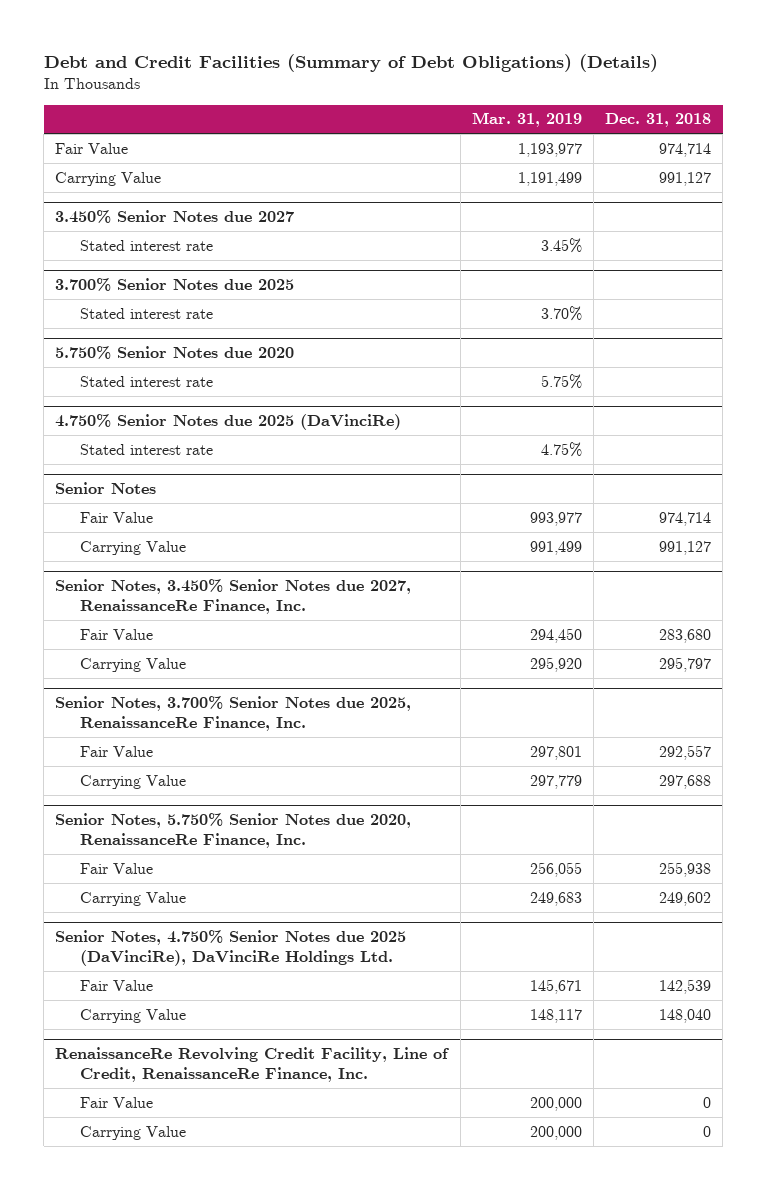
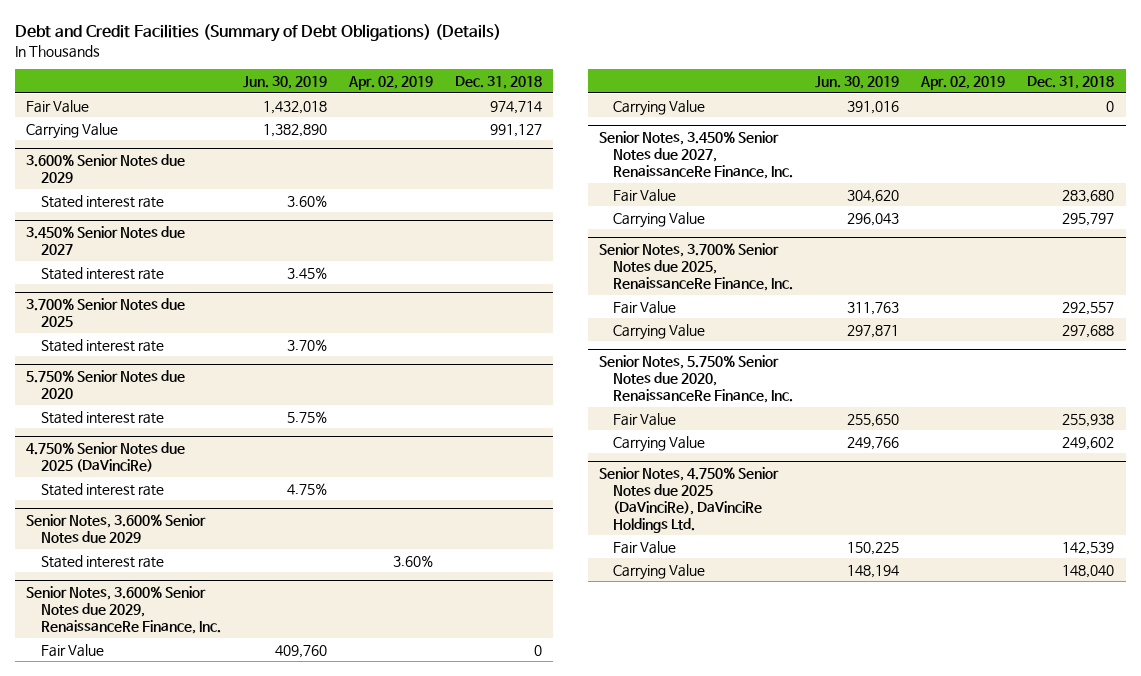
- | Mar. 31, 2019 | Dec. 31, 2018
+ | Jun. 30, 2019 | Apr. 02, 2019 | Dec. 31, 2018
+ 3.600% Senior Notes due 2029
+ Stated interest rate | 3.60% | |
- Senior Notes
- Fair Value | 993,977 | 974,714
- Carrying Value | 991,499 | 991,127
+ Senior Notes, 3.600% Senior Notes due 2029
+ Stated interest rate | | 3.60% |
+ Senior Notes, 3.600% Senior Notes due 2029, RenaissanceRe Finance, Inc.
+ Fair Value | 409,760 | | 0
+ Carrying Value | 391,016 | | 0
- RenaissanceRe Revolving Credit Facility, Line of Credit, RenaissanceRe Finance, Inc.
- Fair Value | 200,000 | 0
- Carrying Value | 200,000 | 0

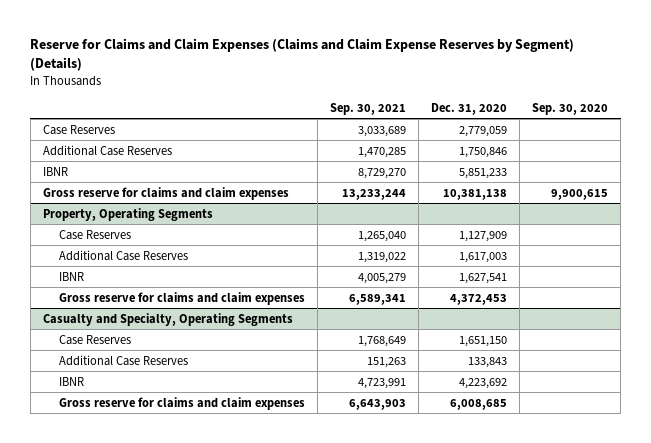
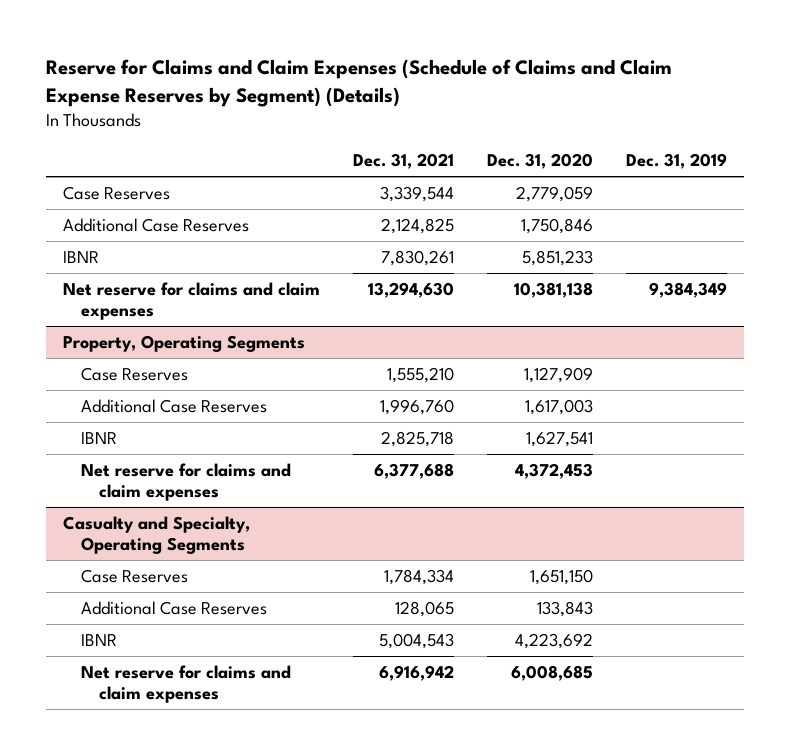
- Reserve for Claims and Claim Expenses (Claims and Claim Expense Reserves by Segment) (Details)
+ Reserve for Claims and Claim Expenses (Schedule of Claims and Claim Expense Reserves by Segment) (Details)
- | Sep. 30, 2021 | Dec. 31, 2020 | Sep. 30, 2020
+ | Dec. 31, 2021 | Dec. 31, 2020 | Dec. 31, 2019
- Gross reserve for claims and claim expenses | 13,233,244 | 10,381,138 | 9,900,615
+ Net reserve for claims and claim expenses | 13,294,630 | 10,381,138 | 9,384,349
@ Property, Operating Segments
- Gross reserve for claims and claim expenses | 6,589,341 | 4,372,453 |
+ Net reserve for claims and claim expenses | 6,377,688 | 4,372,453 |
@ Casualty and Specialty, Operating Segments
- Gross reserve for claims and claim expenses | 6,643,903 | 6,008,685 |
+ Net reserve for claims and claim expenses | 6,916,942 | 6,008,685 |

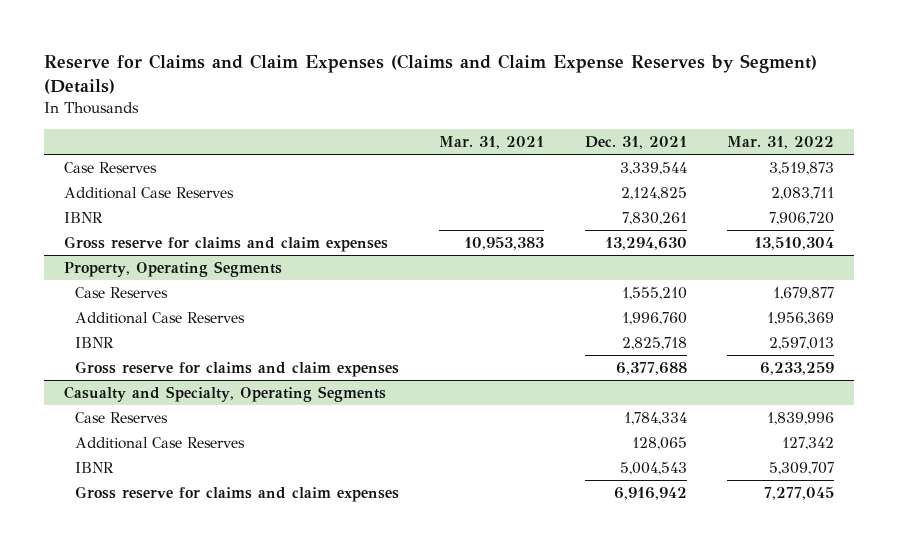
- Reserve for Claims and Claim Expenses (Schedule of Claims and Claim Expense Reserves by Segment) (Details)
+ Reserve for Claims and Claim Expenses (Claims and Claim Expense Reserves by Segment) (Details)
- | Dec. 31, 2021 | Dec. 31, 2020 | Dec. 31, 2019
+ | Mar. 31, 2021 | Dec. 31, 2021 | Mar. 31, 2022
- Net reserve for claims and claim expenses | 13,294,630 | 10,381,138 | 9,384,349
+ Gross reserve for claims and claim expenses | 10,953,383 | 13,294,630 | 13,510,304
@ Property, Operating Segments
- Net reserve for claims and claim expenses | 6,377,688 | 4,372,453 |
+ Gross reserve for claims and claim expenses | | 6,377,688 | 6,233,259
@ Casualty and Specialty, Operating Segments
- Net reserve for claims and claim expenses | 6,916,942 | 6,008,685 |
+ Gross reserve for claims and claim expenses | | 6,916,942 | 7,277,045

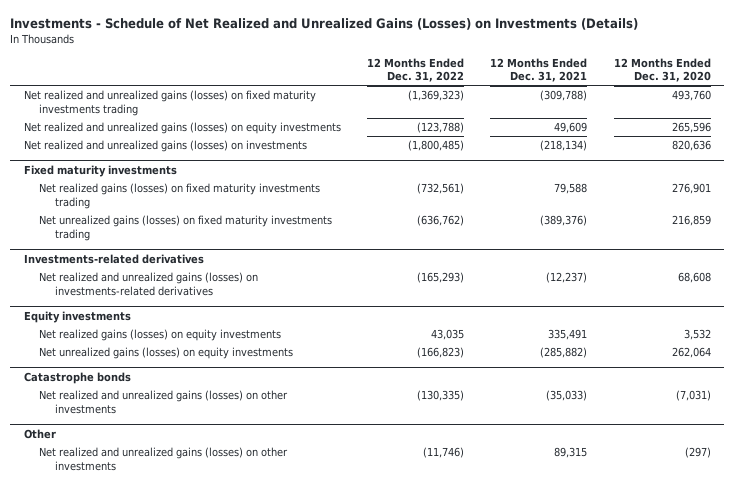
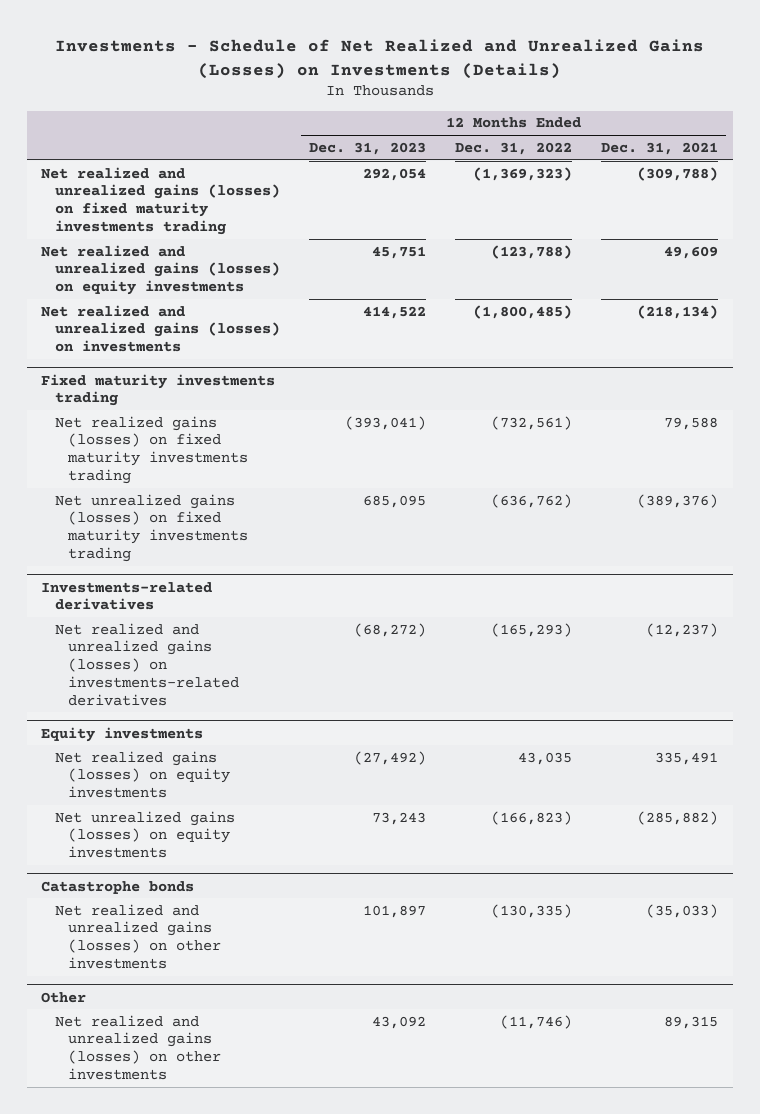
- | 12 Months Ended Dec. 31, 2022 | 12 Months Ended Dec. 31, 2021 | 12 Months Ended Dec. 31, 2020
+ | 12 Months Ended Dec. 31, 2023 | 12 Months Ended Dec. 31, 2022 | 12 Months Ended Dec. 31, 2021
- Fixed maturity investments
+ Fixed maturity investments trading

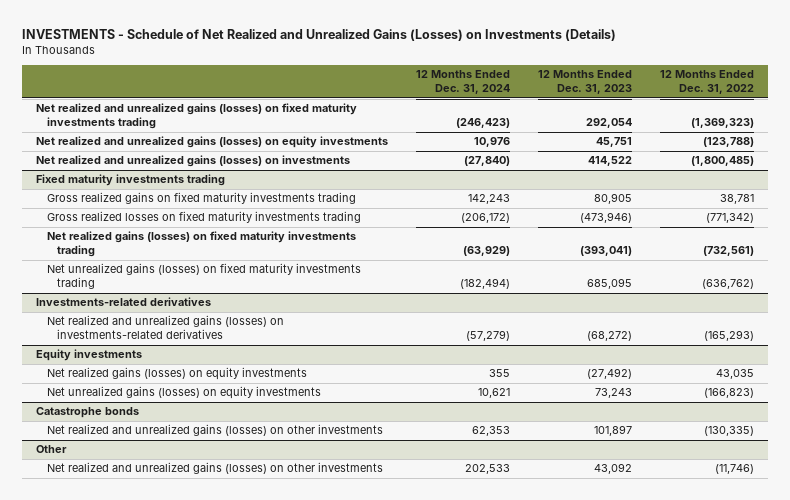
- Investments - Schedule of Net Realized and Unrealized Gains (Losses) on Investments (Details)
+ INVESTMENTS - Schedule of Net Realized and Unrealized Gains (Losses) on Investments (Details)
- | 12 Months Ended Dec. 31, 2023 | 12 Months Ended Dec. 31, 2022 | 12 Months Ended Dec. 31, 2021
+ | 12 Months Ended Dec. 31, 2024 | 12 Months Ended Dec. 31, 2023 | 12 Months Ended Dec. 31, 2022
@ Fixed maturity investments trading
+ Gross realized gains on fixed maturity investments trading | 142,243 | 80,905 | 38,781
+ Gross realized losses on fixed maturity investments trading | (206,172) | (473,946) | (771,342)

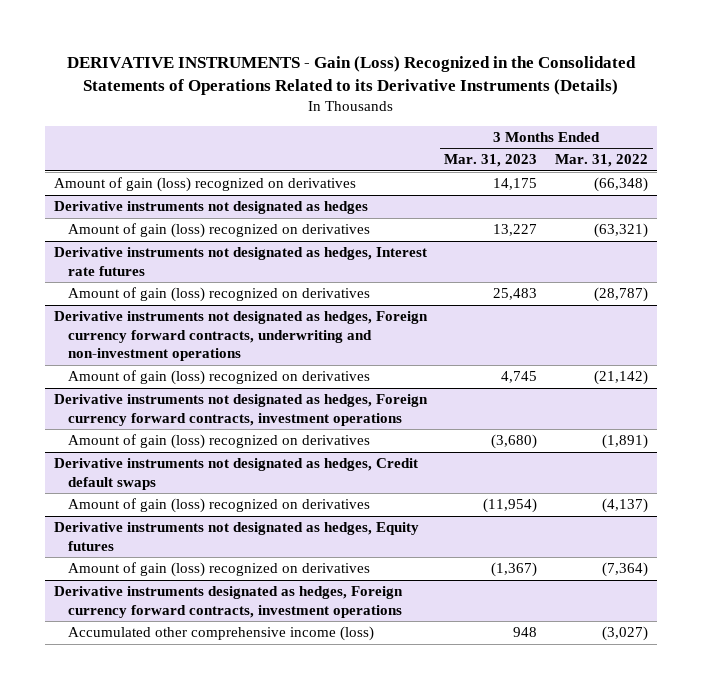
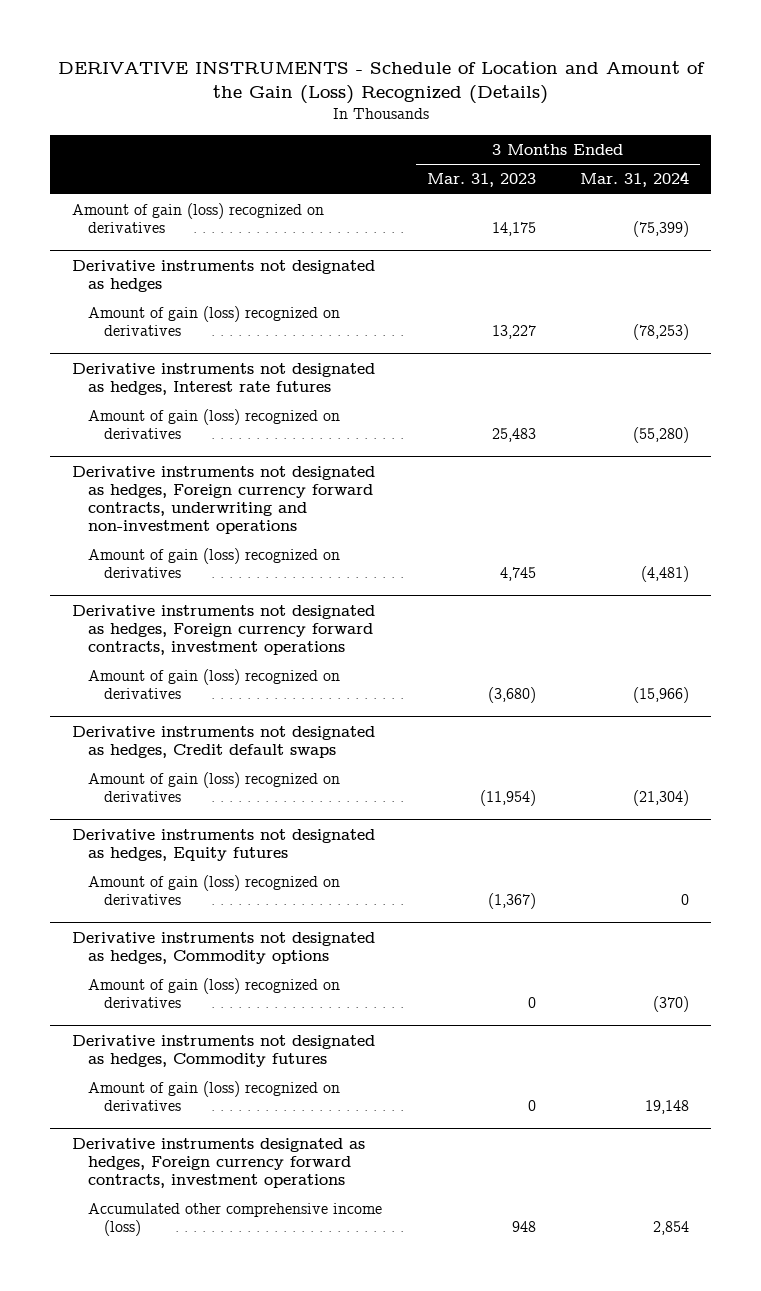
- DERIVATIVE INSTRUMENTS - Gain (Loss) Recognized in the Consolidated Statements of Operations Related to its Derivative Instruments (Details)
+ DERIVATIVE INSTRUMENTS - Schedule of Location and Amount of the Gain (Loss) Recognized (Details)
- | 3 Months Ended Mar. 31, 2023 | 3 Months Ended Mar. 31, 2022
+ | 3 Months Ended Mar. 31, 2023 | 3 Months Ended Mar. 31, 2024
+ Derivative instruments not designated as hedges, Commodity options
+ Amount of gain (loss) recognized on derivatives | 0 | (370)
+ Derivative instruments not designated as hedges, Commodity futures
+ Amount of gain (loss) recognized on derivatives | 0 | 19,148

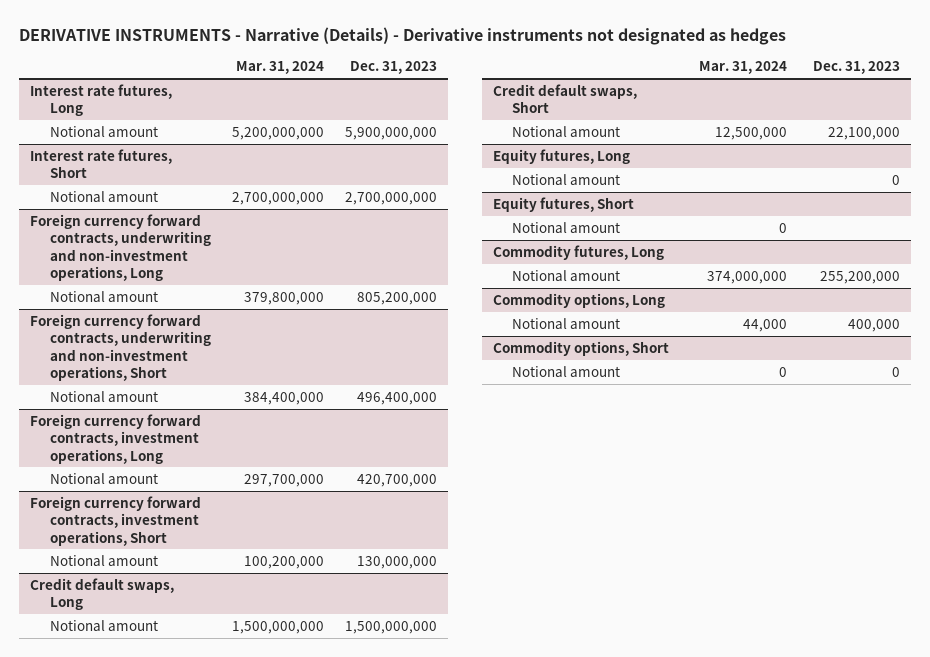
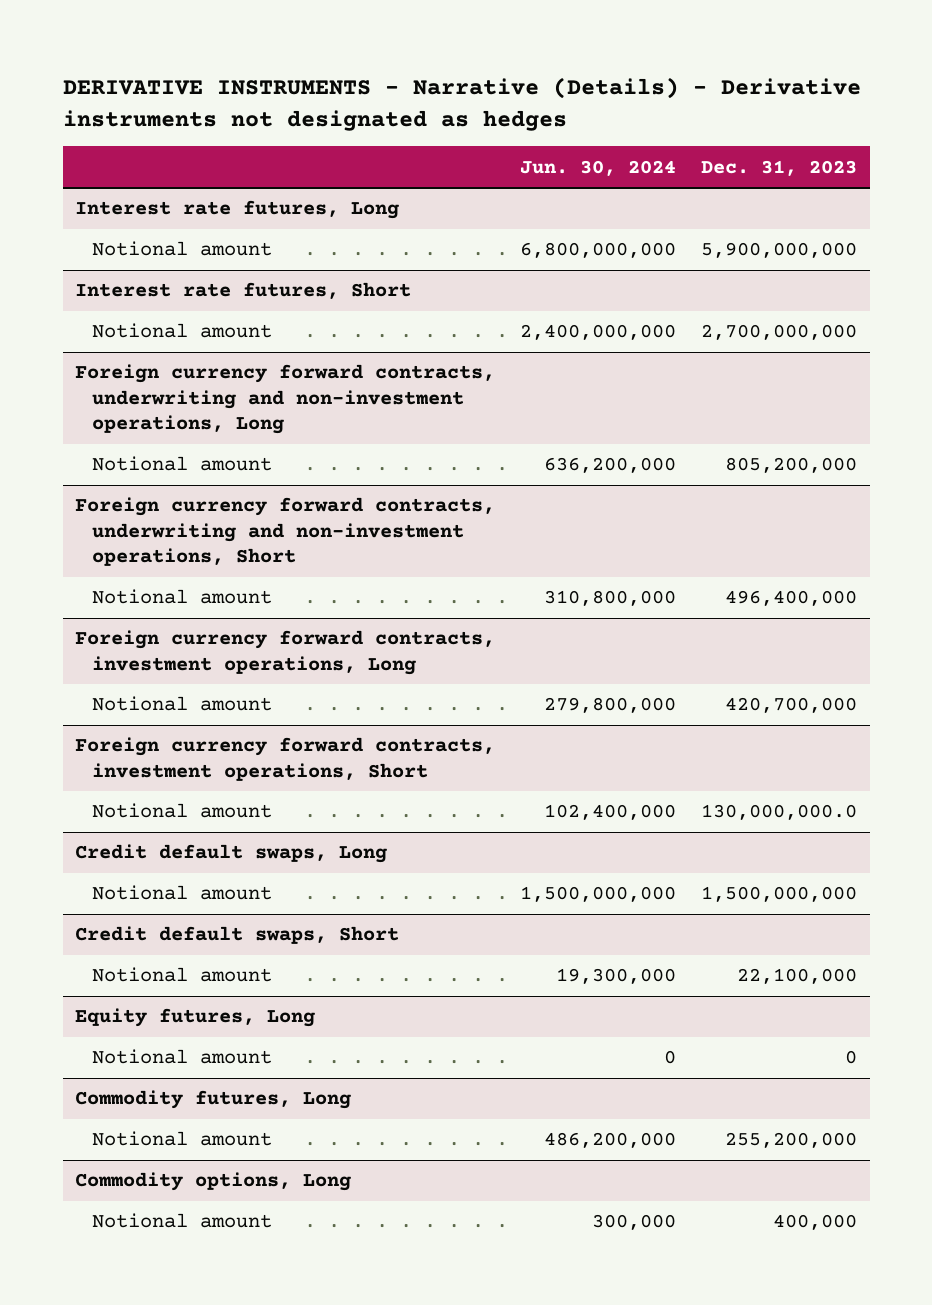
- | Mar. 31, 2024 | Dec. 31, 2023
+ | Jun. 30, 2024 | Dec. 31, 2023
@ Foreign currency forward contracts, investment operations, Short
- Notional amount | 100,200,000 | 130,000,000
+ Notional amount | 102,400,000 | 130,000,000.0
- Equity futures, Short
- Notional amount | 0 |
- Commodity options, Short
- Notional amount | 0 | 0

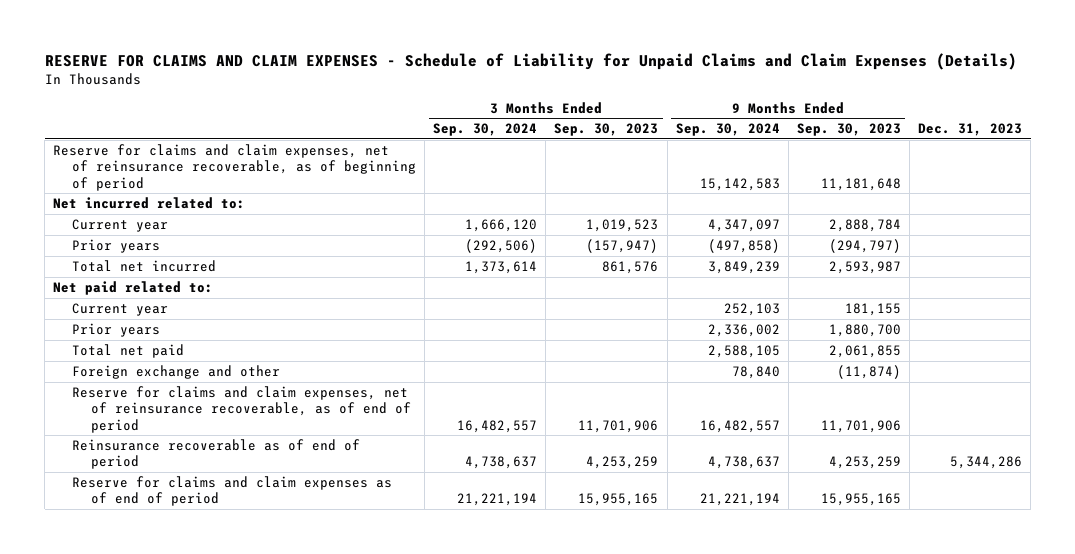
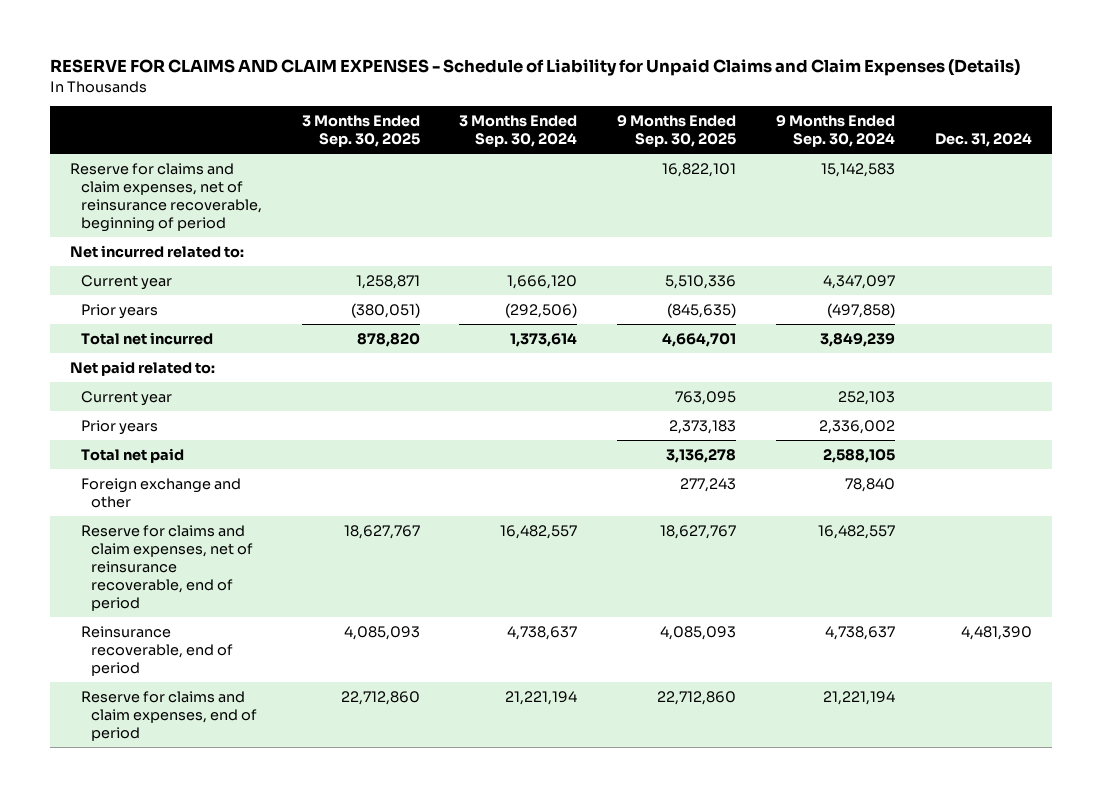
- | 3 Months Ended Sep. 30, 2024 | 3 Months Ended Sep. 30, 2023 | 9 Months Ended Sep. 30, 2024 | 9 Months Ended Sep. 30, 2023 | Dec. 31, 2023
+ | 3 Months Ended Sep. 30, 2025 | 3 Months Ended Sep. 30, 2024 | 9 Months Ended Sep. 30, 2025 | 9 Months Ended Sep. 30, 2024 | Dec. 31, 2024
- Reserve for claims and claim expenses, net of reinsurance recoverable, as of beginning of period | | | 15,142,583 | 11,181,648 |
+ Reserve for claims and claim expenses, net of reinsurance recoverable, beginning of period | | | 16,822,101 | 15,142,583 |
- Reserve for claims and claim expenses, net of reinsurance recoverable, as of end of period | 16,482,557 | 11,701,906 | 16,482,557 | 11,701,906 |
- Reinsurance recoverable as of end of period | 4,738,637 | 4,253,259 | 4,738,637 | 4,253,259 | 5,344,286
- Reserve for claims and claim expenses as of end of period | 21,221,194 | 15,955,165 | 21,221,194 | 15,955,165 |
+ Reserve for claims and claim expenses, net of reinsurance recoverable, end of period | 18,627,767 | 16,482,557 | 18,627,767 | 16,482,557 |
+ Reinsurance recoverable, end of period | 4,085,093 | 4,738,637 | 4,085,093 | 4,738,637 | 4,481,390
+ Reserve for claims and claim expenses, end of period | 22,712,860 | 21,221,194 | 22,712,860 | 21,221,194 |

